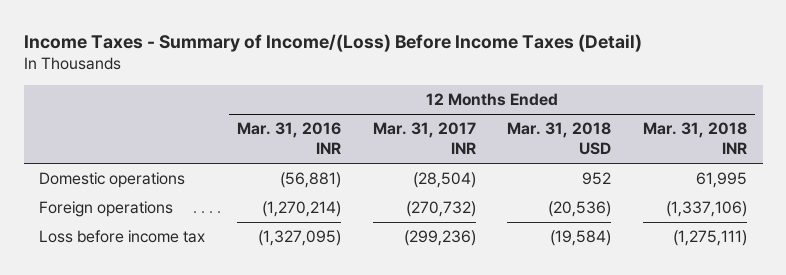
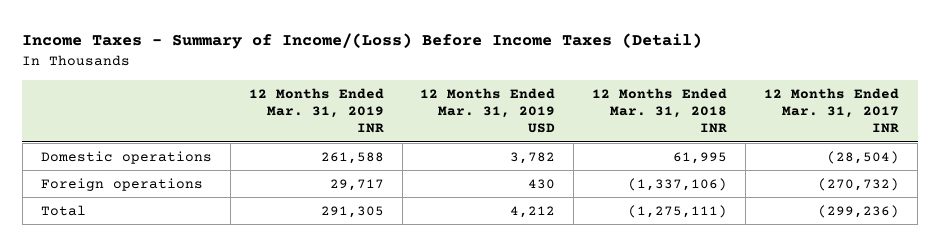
- | 12 Months Ended Mar. 31, 2016 INR | 12 Months Ended Mar. 31, 2017 INR | 12 Months Ended Mar. 31, 2018 USD | 12 Months Ended Mar. 31, 2018 INR
+ | 12 Months Ended Mar. 31, 2019 INR | 12 Months Ended Mar. 31, 2019 USD | 12 Months Ended Mar. 31, 2018 INR | 12 Months Ended Mar. 31, 2017 INR
- Loss before income tax | (1,327,095) | (299,236) | (19,584) | (1,275,111)
+ Total | 291,305 | 4,212 | (1,275,111) | (299,236)

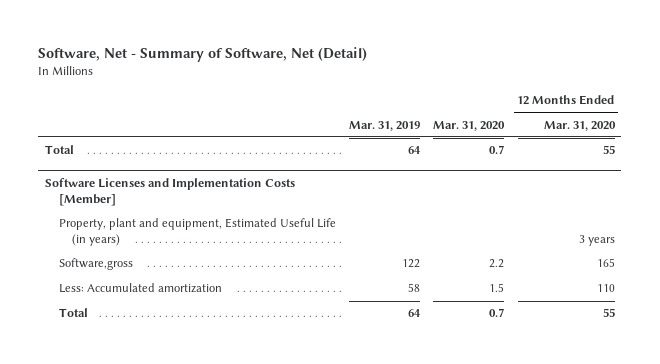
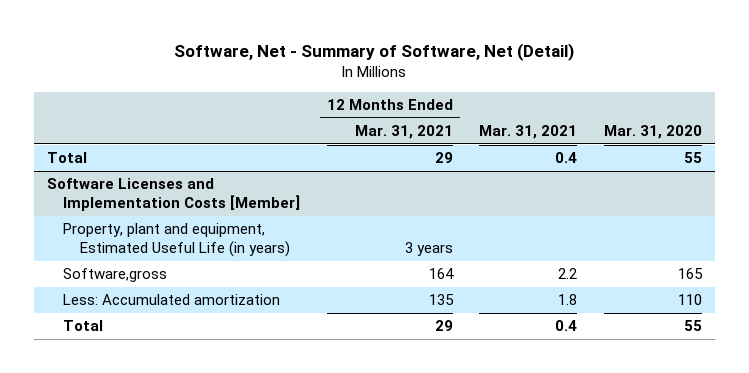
- | Mar. 31, 2019 | Mar. 31, 2020 | 12 Months Ended Mar. 31, 2020
+ | 12 Months Ended Mar. 31, 2021 | Mar. 31, 2021 | Mar. 31, 2020
- Total | 64 | 0.7 | 55
+ Total | 29 | 0.4 | 55
@ Software Licenses and Implementation Costs [Member]
- Software,gross | 122 | 2.2 | 165
- Less: Accumulated amortization | 58 | 1.5 | 110
- Total | 64 | 0.7 | 55
+ Software,gross | 164 | 2.2 | 165
+ Less: Accumulated amortization | 135 | 1.8 | 110
+ Total | 29 | 0.4 | 55

